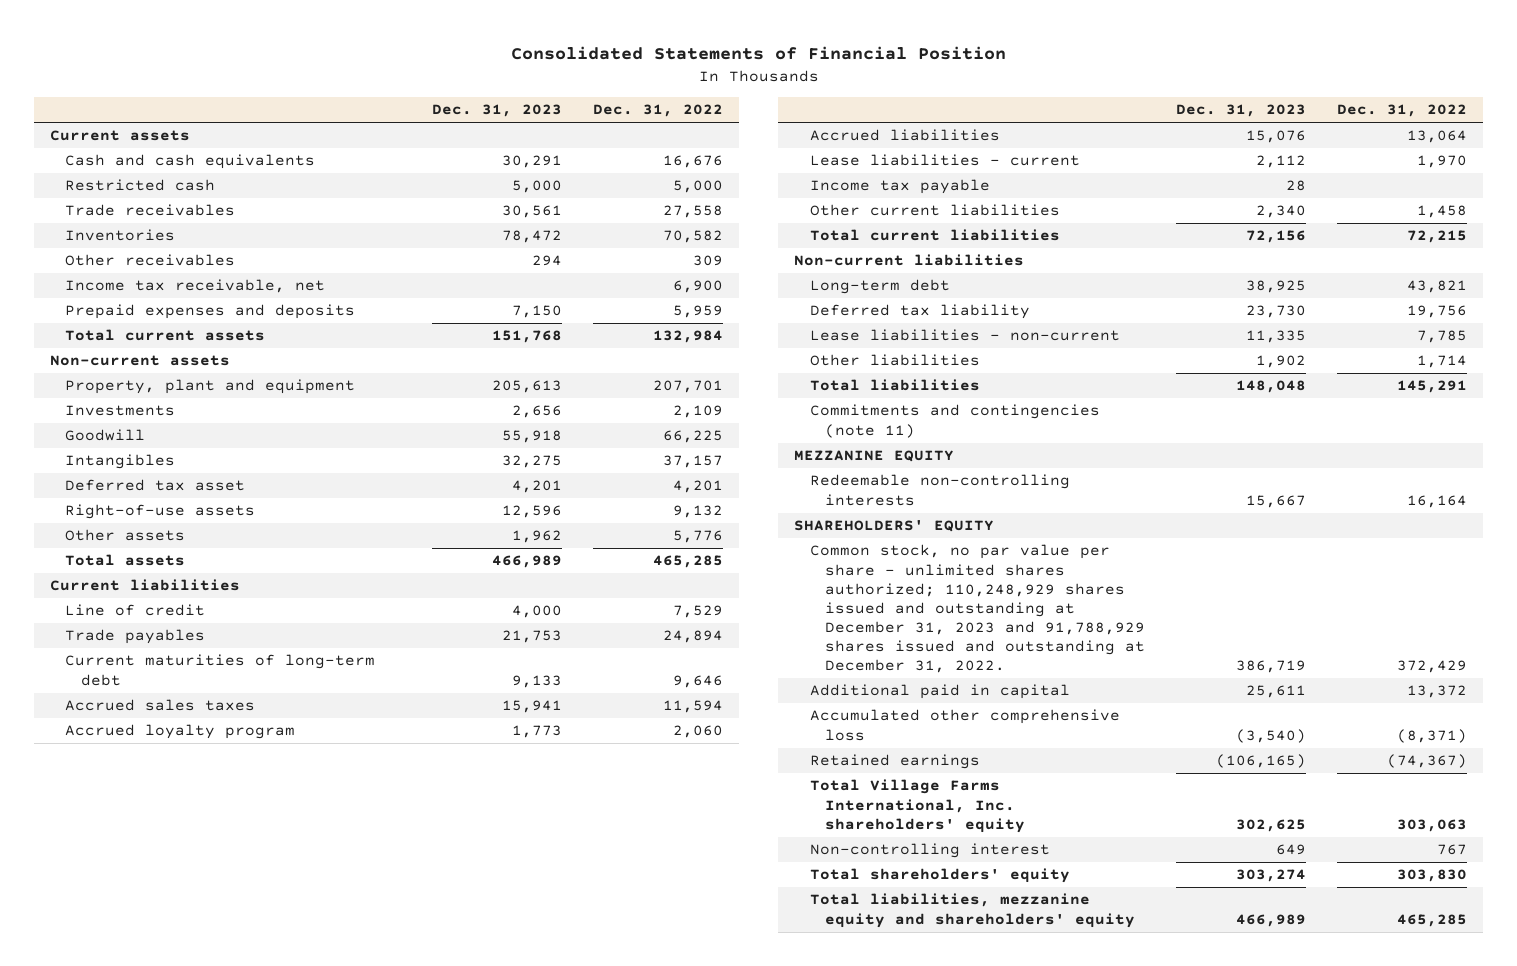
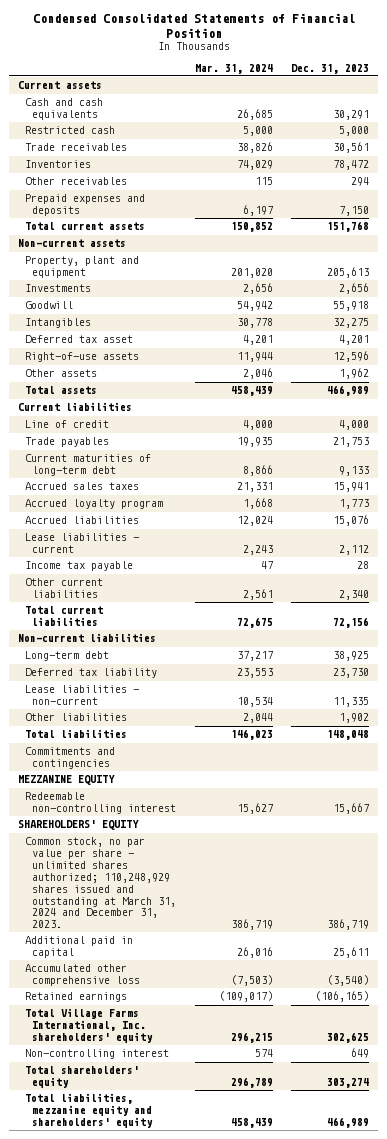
- Consolidated Statements of Financial Position
+ Condensed Consolidated Statements of Financial Position
- | Dec. 31, 2023 | Dec. 31, 2022
+ | Mar. 31, 2024 | Dec. 31, 2023
- Income tax receivable, net | | 6,900
- Commitments and contingencies (note 11)
+ Commitments and contingencies
- Redeemable non-controlling interests | 15,667 | 16,164
+ Redeemable non-controlling interest | 15,627 | 15,667
- Common stock, no par value per share - unlimited shares authorized; 110,248,929 shares issued and outstanding at December 31, 2023 and 91,788,929 shares issued and outstanding at December 31, 2022. | 386,719 | 372,429
+ Common stock, no par value per share - unlimited shares authorized; 110,248,929 shares issued and outstanding at March 31, 2024 and December 31, 2023. | 386,719 | 386,719

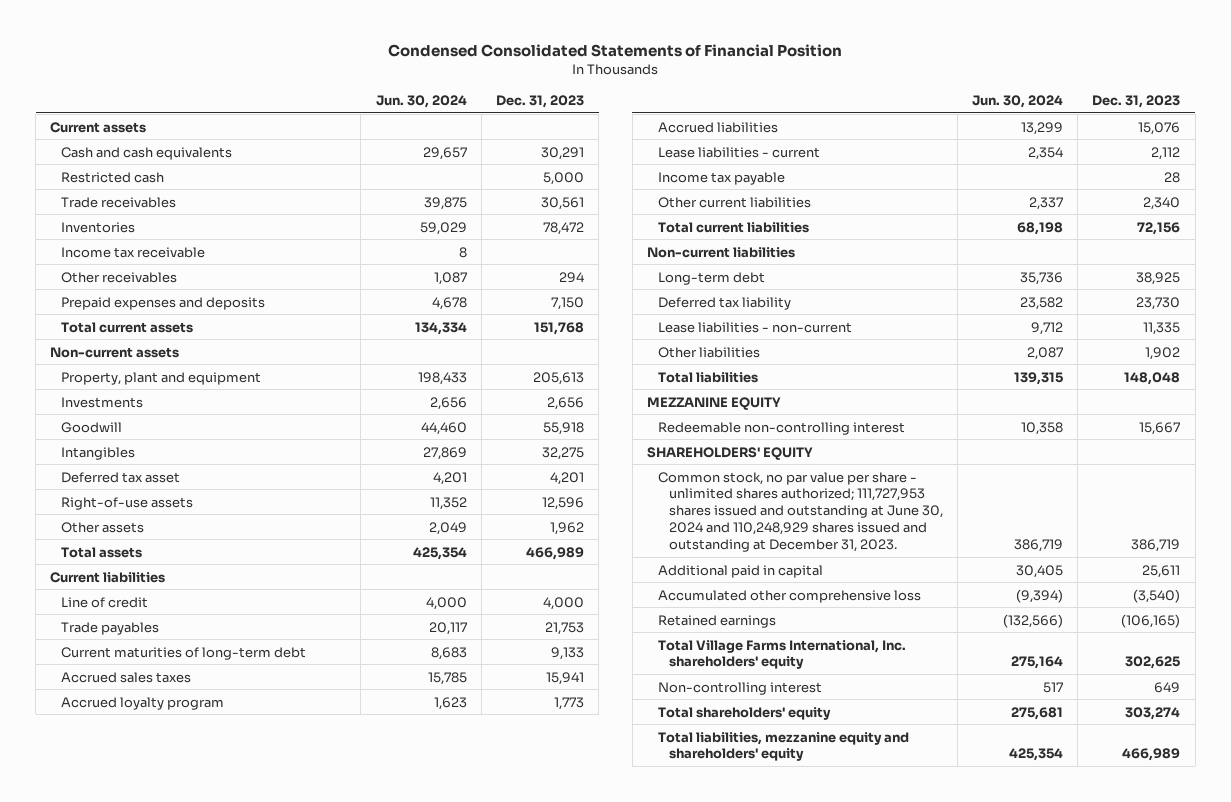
- | Mar. 31, 2024 | Dec. 31, 2023
+ | Jun. 30, 2024 | Dec. 31, 2023
+ Income tax receivable | 8 |
- Commitments and contingencies
- Common stock, no par value per share - unlimited shares authorized; 110,248,929 shares issued and outstanding at March 31, 2024 and December 31, 2023. | 386,719 | 386,719
+ Common stock, no par value per share - unlimited shares authorized; 111,727,953 shares issued and outstanding at June 30, 2024 and 110,248,929 shares issued and outstanding at December 31, 2023. | 386,719 | 386,719

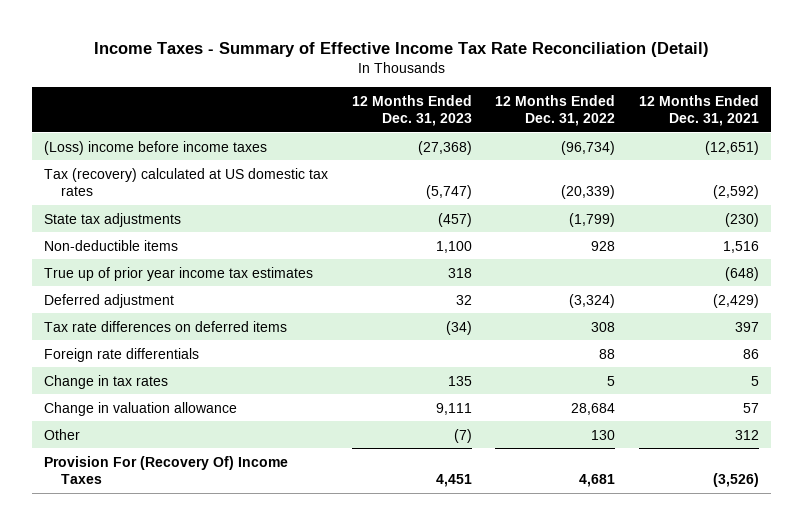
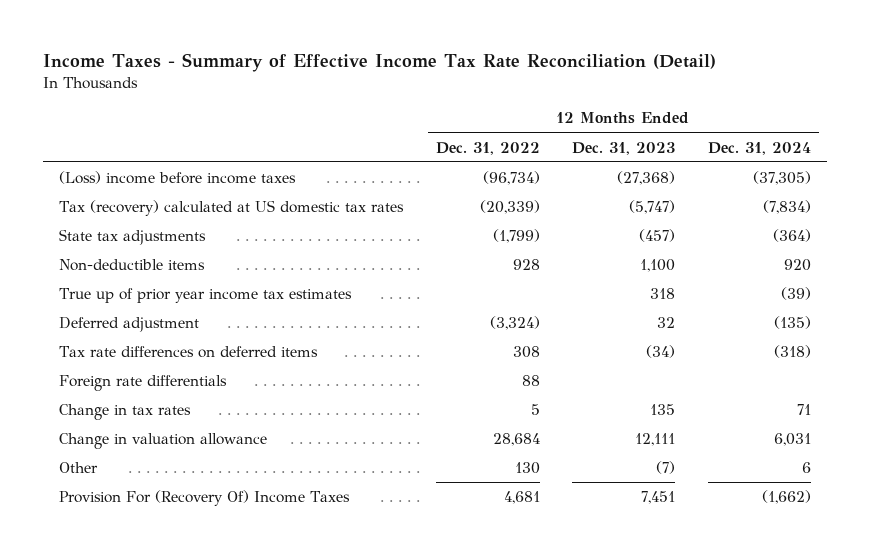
- | 12 Months Ended Dec. 31, 2023 | 12 Months Ended Dec. 31, 2022 | 12 Months Ended Dec. 31, 2021
+ | 12 Months Ended Dec. 31, 2022 | 12 Months Ended Dec. 31, 2023 | 12 Months Ended Dec. 31, 2024
- Change in valuation allowance | 9,111 | 28,684 | 57
+ Change in valuation allowance | 28,684 | 12,111 | 6,031
- Provision For (Recovery Of) Income Taxes | 4,451 | 4,681 | (3,526)
+ Provision For (Recovery Of) Income Taxes | 4,681 | 7,451 | (1,662)

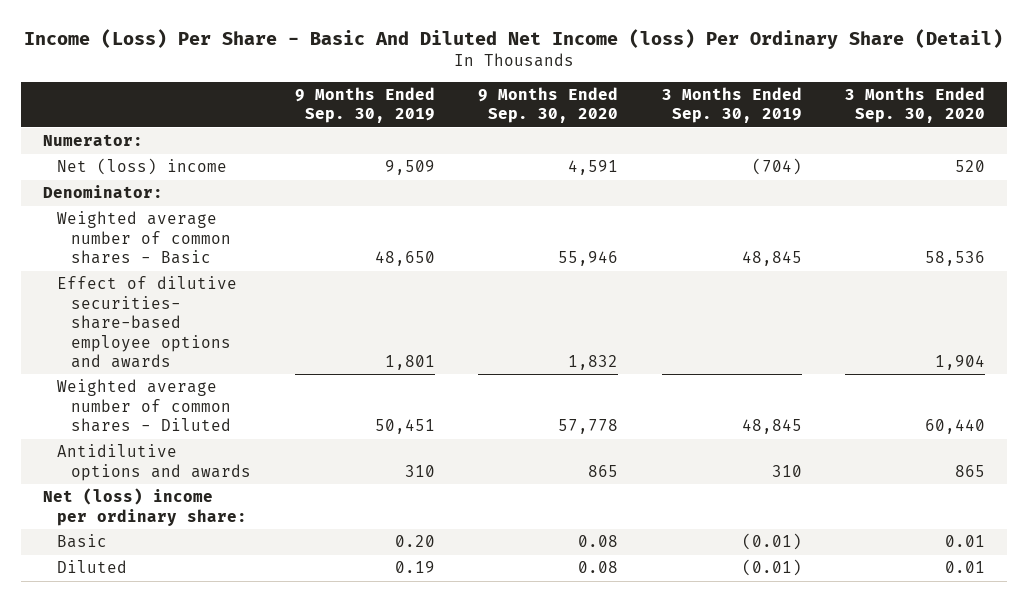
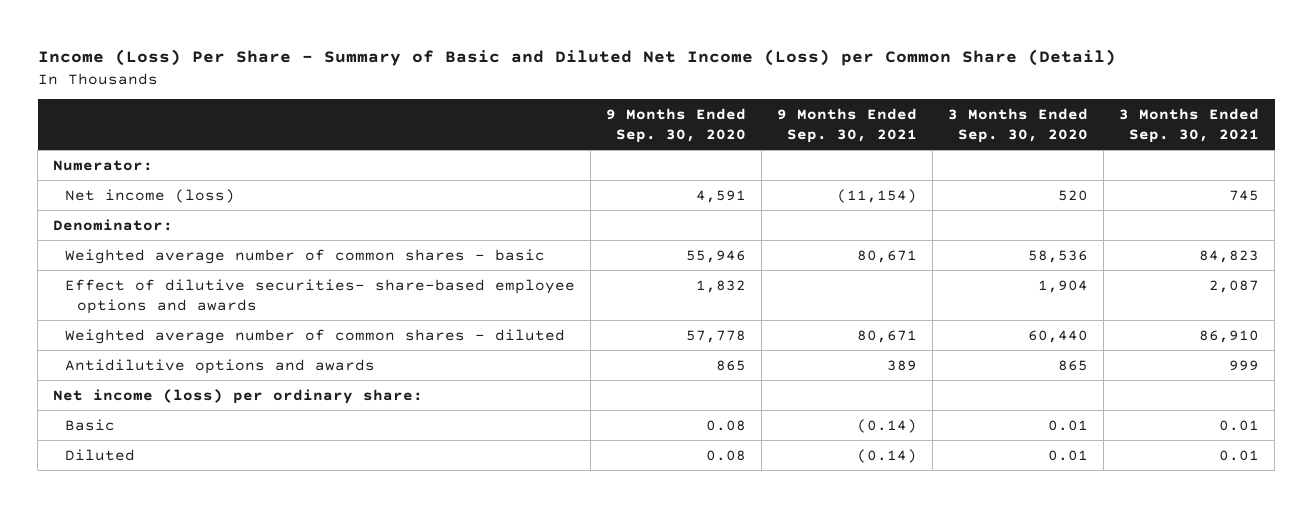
- Income (Loss) Per Share - Basic And Diluted Net Income (loss) Per Ordinary Share (Detail)
+ Income (Loss) Per Share - Summary of Basic and Diluted Net Income (Loss) per Common Share (Detail)
- | 9 Months Ended Sep. 30, 2019 | 9 Months Ended Sep. 30, 2020 | 3 Months Ended Sep. 30, 2019 | 3 Months Ended Sep. 30, 2020
+ | 9 Months Ended Sep. 30, 2020 | 9 Months Ended Sep. 30, 2021 | 3 Months Ended Sep. 30, 2020 | 3 Months Ended Sep. 30, 2021
- Net (loss) income | 9,509 | 4,591 | (704) | 520
+ Net income (loss) | 4,591 | (11,154) | 520 | 745
- Weighted average number of common shares - Basic | 48,650 | 55,946 | 48,845 | 58,536
+ Weighted average number of common shares - basic | 55,946 | 80,671 | 58,536 | 84,823
- Weighted average number of common shares - Diluted | 50,451 | 57,778 | 48,845 | 60,440
+ Weighted average number of common shares - diluted | 57,778 | 80,671 | 60,440 | 86,910
- Net (loss) income per ordinary share:
+ Net income (loss) per ordinary share:

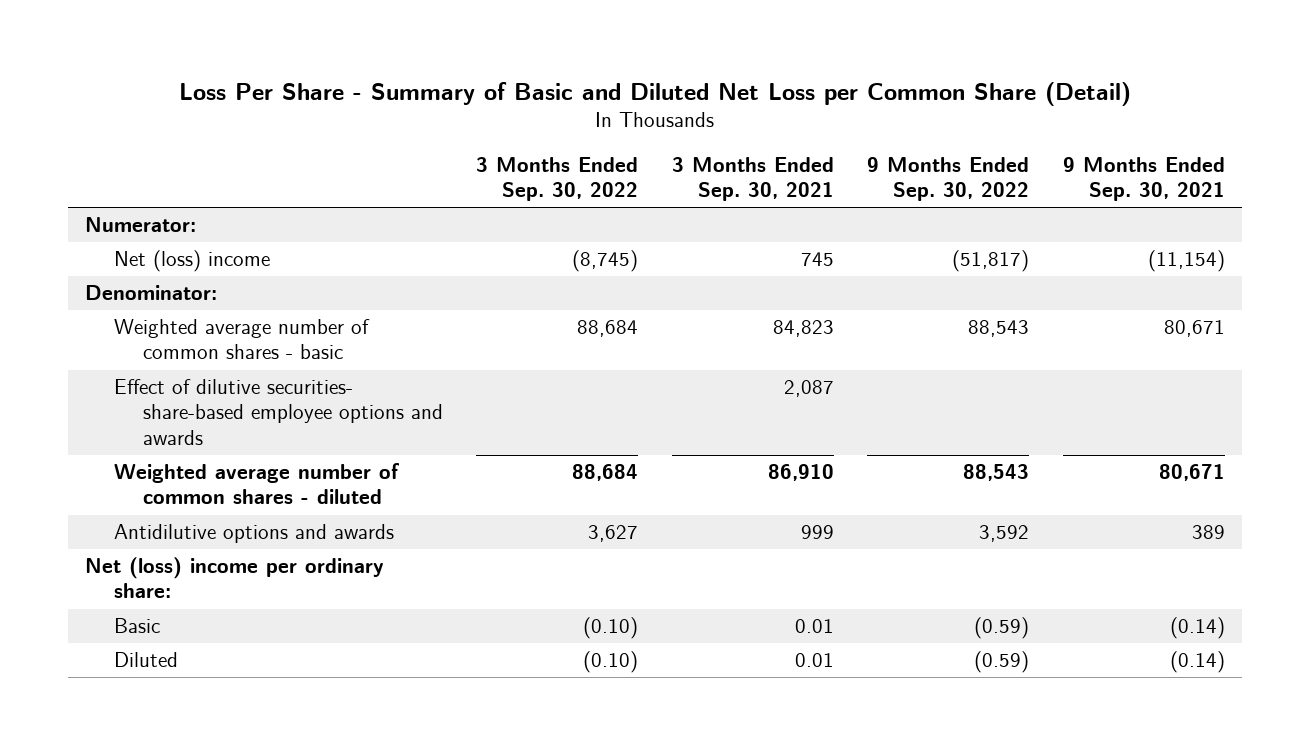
- Income (Loss) Per Share - Summary of Basic and Diluted Net Income (Loss) per Common Share (Detail)
+ Loss Per Share - Summary of Basic and Diluted Net Loss per Common Share (Detail)
- | 9 Months Ended Sep. 30, 2020 | 9 Months Ended Sep. 30, 2021 | 3 Months Ended Sep. 30, 2020 | 3 Months Ended Sep. 30, 2021
+ | 3 Months Ended Sep. 30, 2022 | 3 Months Ended Sep. 30, 2021 | 9 Months Ended Sep. 30, 2022 | 9 Months Ended Sep. 30, 2021
- Net income (loss) | 4,591 | (11,154) | 520 | 745
+ Net (loss) income | (8,745) | 745 | (51,817) | (11,154)
- Net income (loss) per ordinary share:
+ Net (loss) income per ordinary share:

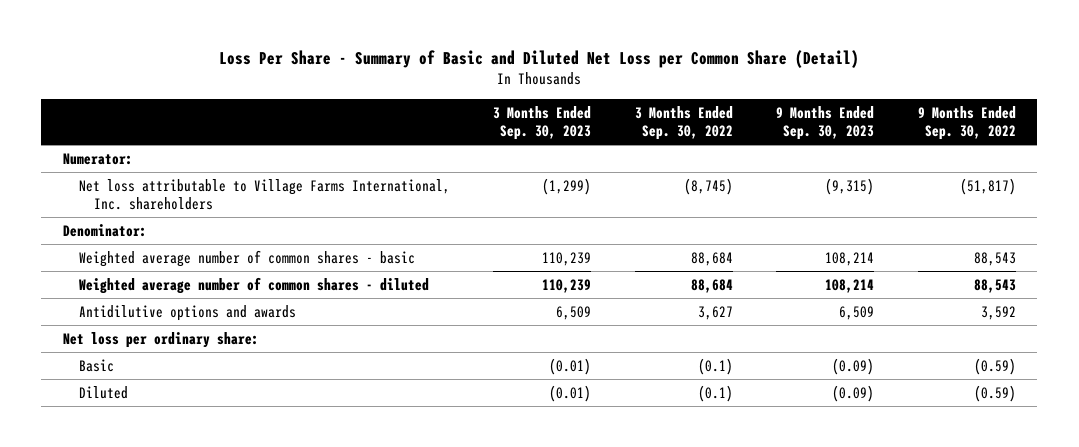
- | 3 Months Ended Sep. 30, 2022 | 3 Months Ended Sep. 30, 2021 | 9 Months Ended Sep. 30, 2022 | 9 Months Ended Sep. 30, 2021
+ | 3 Months Ended Sep. 30, 2023 | 3 Months Ended Sep. 30, 2022 | 9 Months Ended Sep. 30, 2023 | 9 Months Ended Sep. 30, 2022
- Net (loss) income | (8,745) | 745 | (51,817) | (11,154)
+ Net loss attributable to Village Farms International, Inc. shareholders | (1,299) | (8,745) | (9,315) | (51,817)
- Effect of dilutive securities- share-based employee options and awards | | 2,087 | |
- Net (loss) income per ordinary share:
- Basic | (0.10) | 0.01 | (0.59) | (0.14)
- Diluted | (0.10) | 0.01 | (0.59) | (0.14)
+ Net loss per ordinary share:
+ Basic | (0.01) | (0.1) | (0.09) | (0.59)
+ Diluted | (0.01) | (0.1) | (0.09) | (0.59)

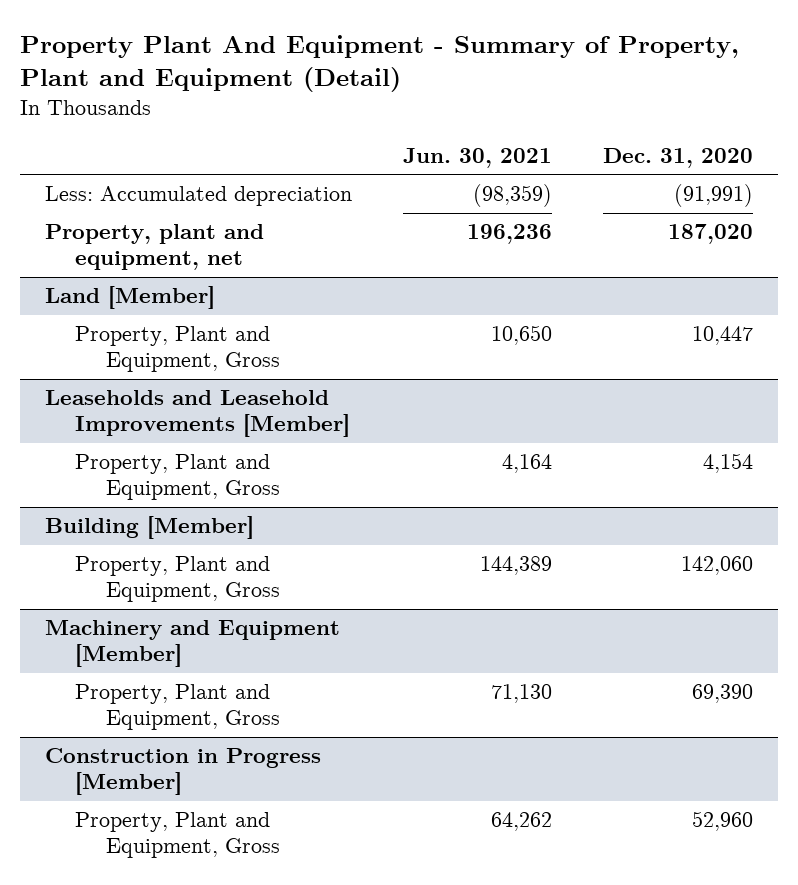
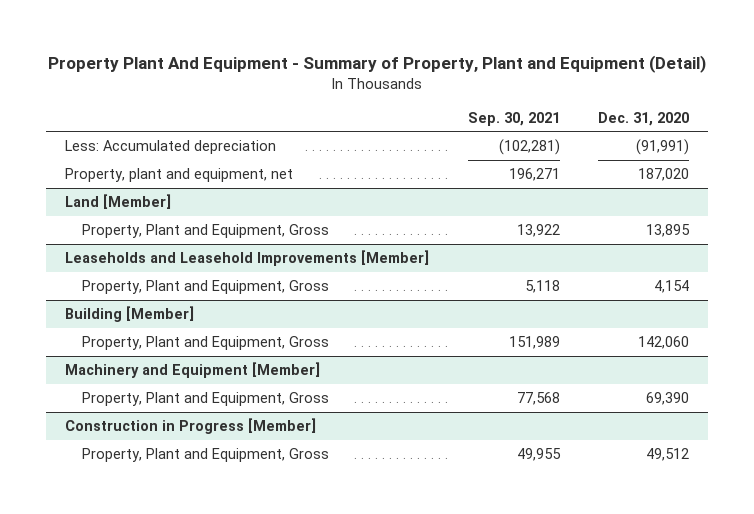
- | Jun. 30, 2021 | Dec. 31, 2020
+ | Sep. 30, 2021 | Dec. 31, 2020
@ Land [Member]
- Property, Plant and Equipment, Gross | 10,650 | 10,447
+ Property, Plant and Equipment, Gross | 13,922 | 13,895
@ Construction in Progress [Member]
- Property, Plant and Equipment, Gross | 64,262 | 52,960
+ Property, Plant and Equipment, Gross | 49,955 | 49,512

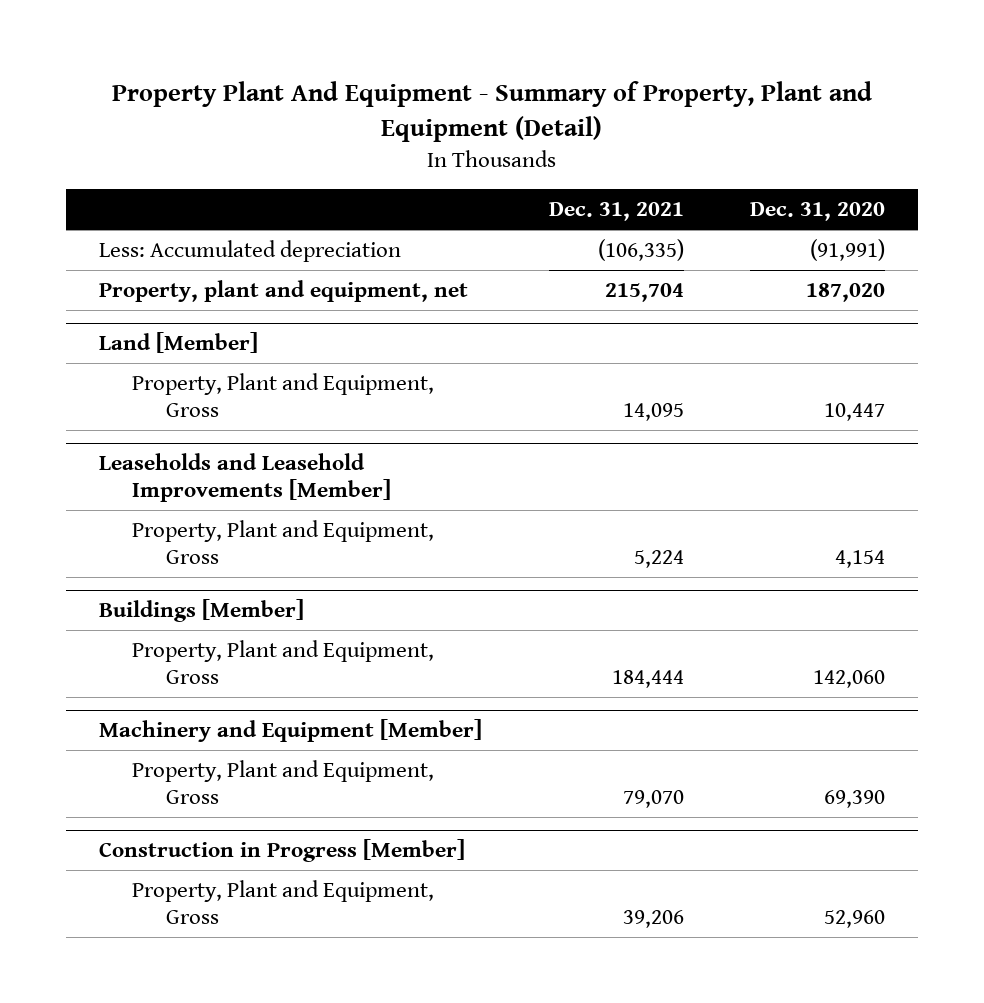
- | Sep. 30, 2021 | Dec. 31, 2020
+ | Dec. 31, 2021 | Dec. 31, 2020
@ Land [Member]
- Property, Plant and Equipment, Gross | 13,922 | 13,895
+ Property, Plant and Equipment, Gross | 14,095 | 10,447
- Building [Member]
+ Buildings [Member]
@ Construction in Progress [Member]
- Property, Plant and Equipment, Gross | 49,955 | 49,512
+ Property, Plant and Equipment, Gross | 39,206 | 52,960

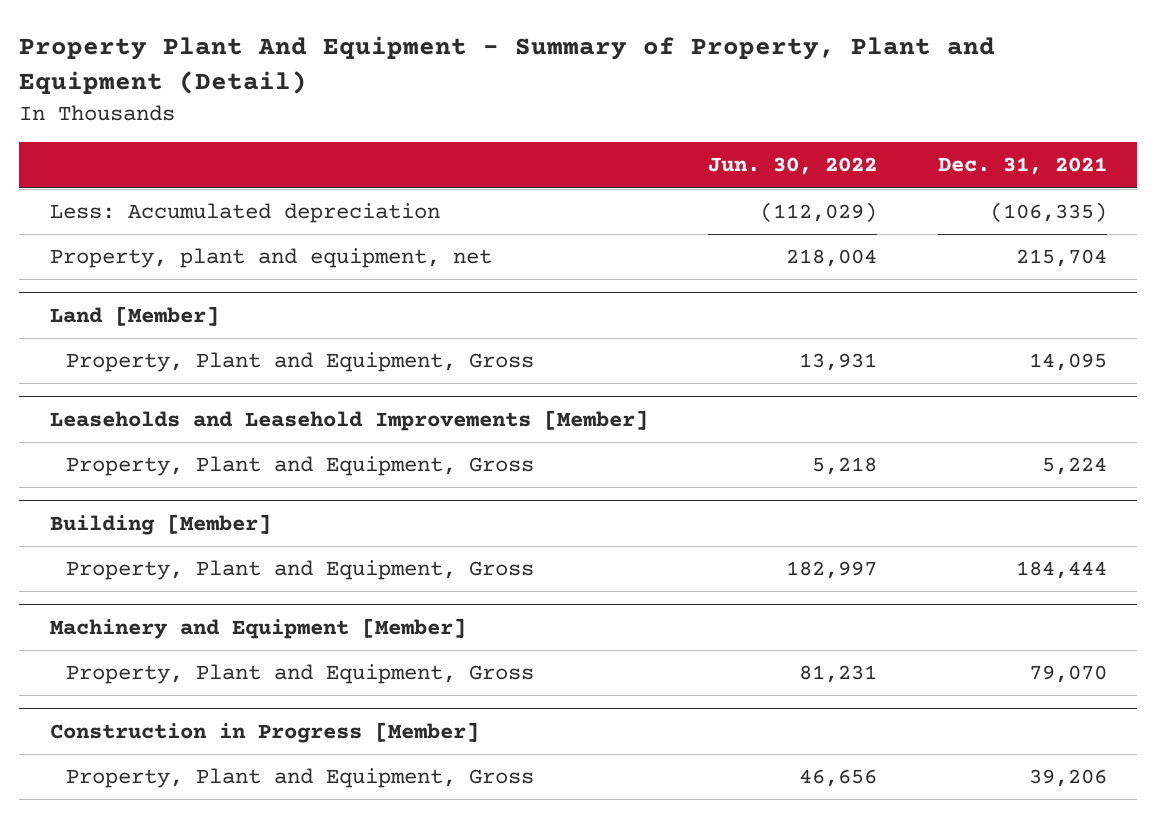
- | Dec. 31, 2021 | Dec. 31, 2020
+ | Jun. 30, 2022 | Dec. 31, 2021
- Buildings [Member]
+ Building [Member]

